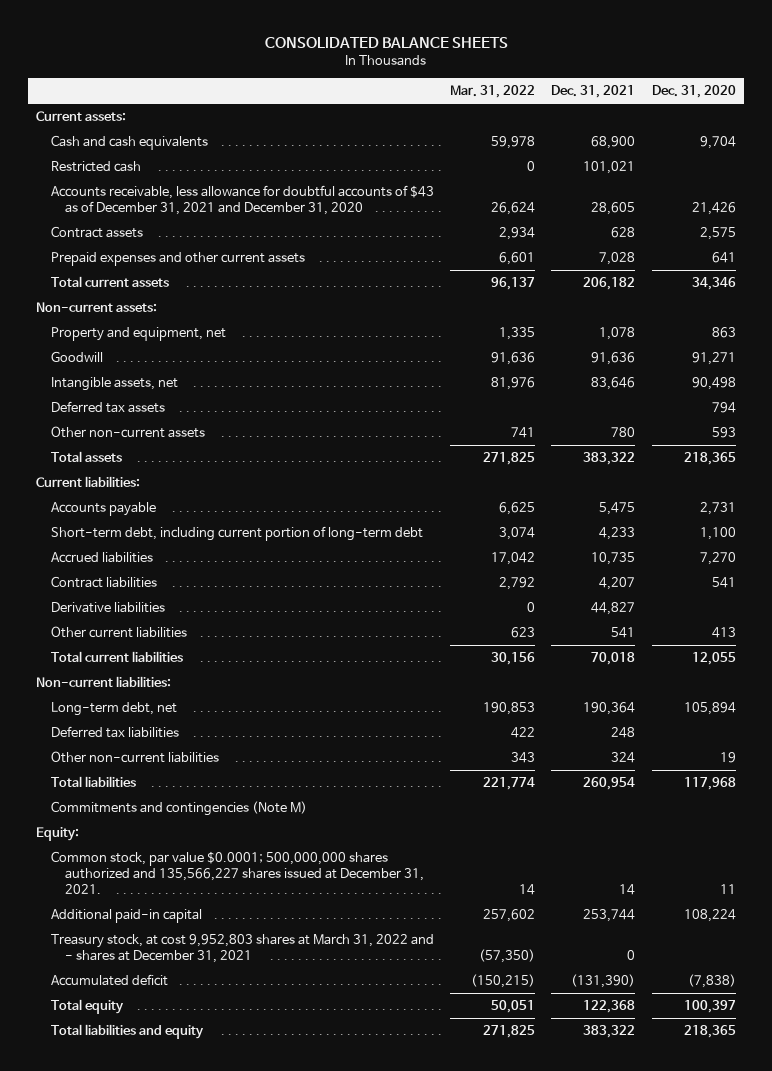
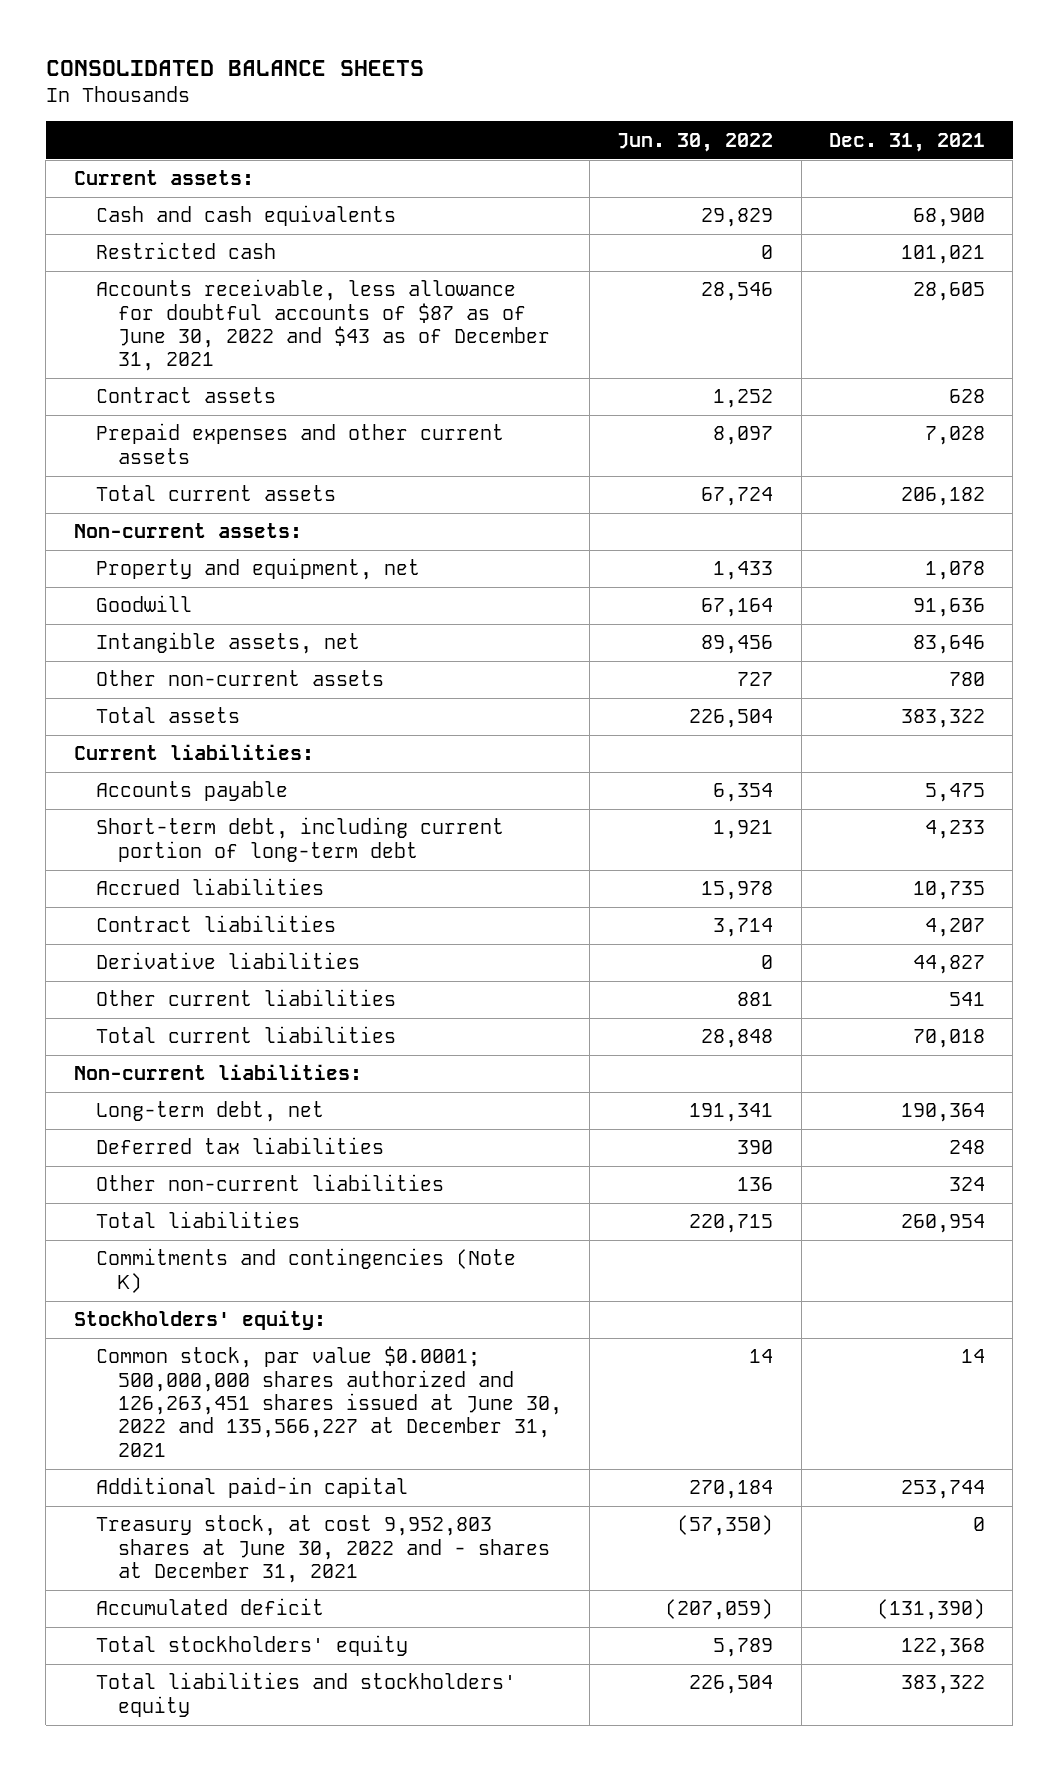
- | Mar. 31, 2022 | Dec. 31, 2021 | Dec. 31, 2020
+ | Jun. 30, 2022 | Dec. 31, 2021
- Accounts receivable, less allowance for doubtful accounts of $43 as of December 31, 2021 and December 31, 2020 | 26,624 | 28,605 | 21,426
+ Accounts receivable, less allowance for doubtful accounts of $87 as of June 30, 2022 and $43 as of December 31, 2021 | 28,546 | 28,605
- Deferred tax assets | | | 794
- Commitments and contingencies (Note M)
- Equity:
- Common stock, par value $0.0001; 500,000,000 shares authorized and 135,566,227 shares issued at December 31, 2021. | 14 | 14 | 11
+ Commitments and contingencies (Note K)
+ Stockholders' equity:
+ Common stock, par value $0.0001; 500,000,000 shares authorized and 126,263,451 shares issued at June 30, 2022 and 135,566,227 at December 31, 2021 | 14 | 14
- Treasury stock, at cost 9,952,803 shares at March 31, 2022 and - shares at December 31, 2021 | (57,350) | 0 |
+ Treasury stock, at cost 9,952,803 shares at June 30, 2022 and - shares at December 31, 2021 | (57,350) | 0
- Total equity | 50,051 | 122,368 | 100,397
- Total liabilities and equity | 271,825 | 383,322 | 218,365
+ Total stockholders' equity | 5,789 | 122,368
+ Total liabilities and stockholders' equity | 226,504 | 383,322

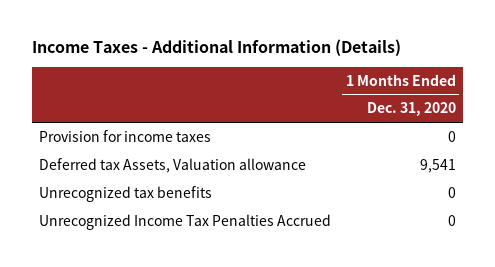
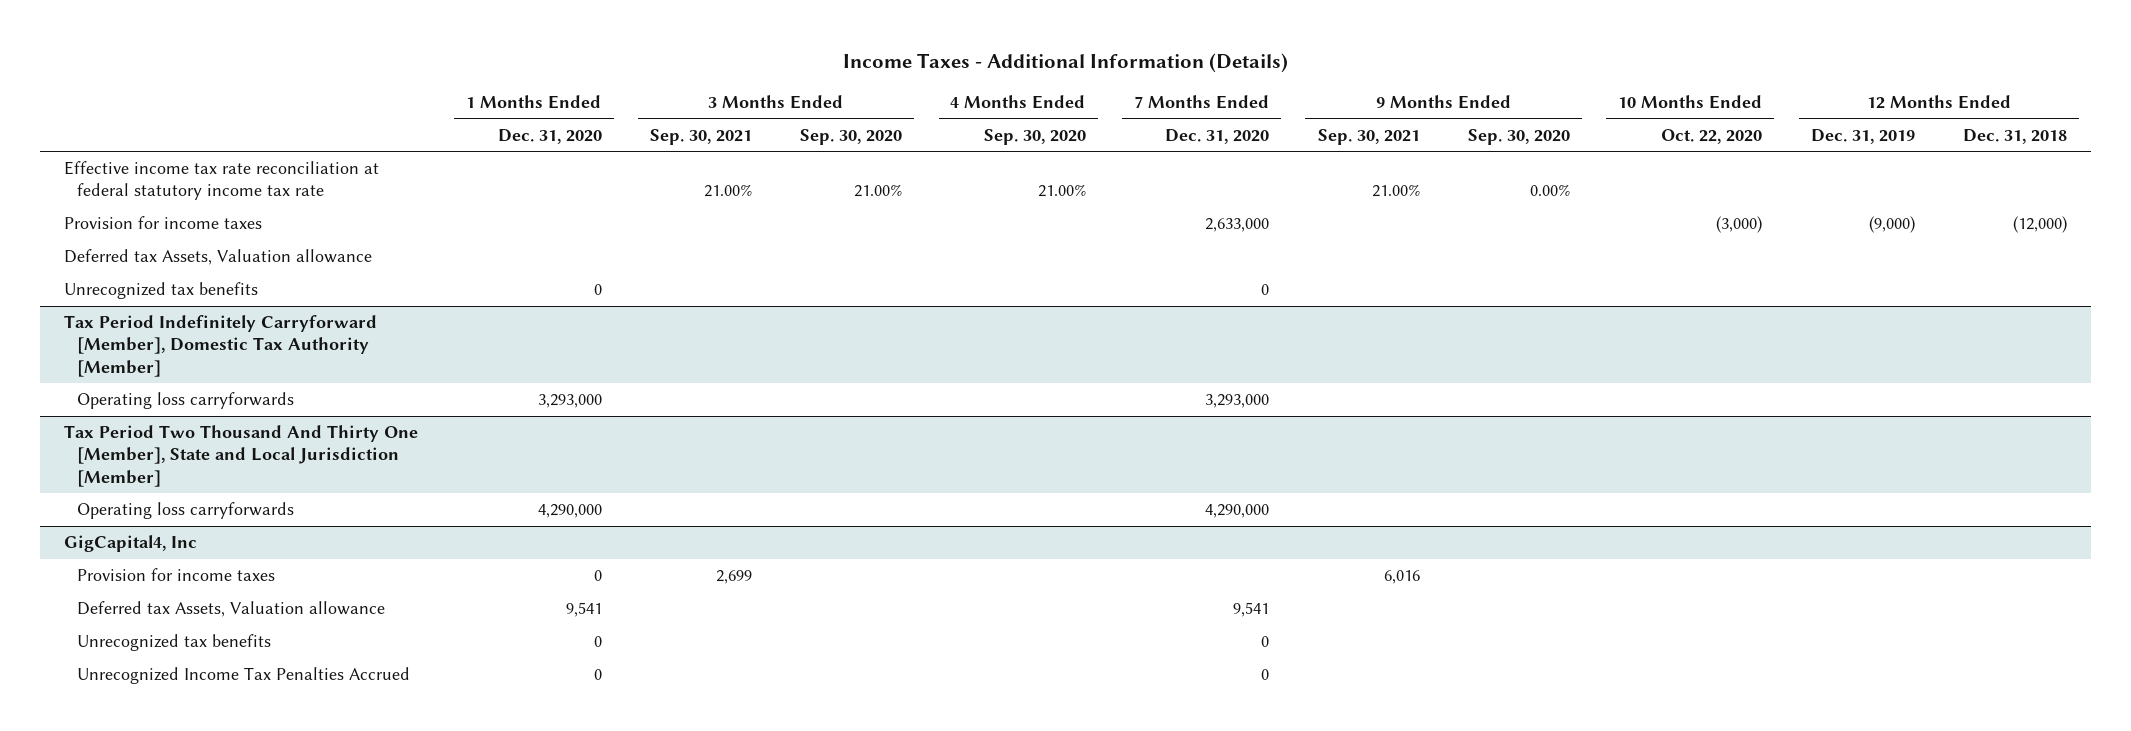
- | 1 Months Ended Dec. 31, 2020
+ | 1 Months Ended Dec. 31, 2020 | 3 Months Ended Sep. 30, 2021 | 3 Months Ended Sep. 30, 2020 | 4 Months Ended Sep. 30, 2020 | 7 Months Ended Dec. 31, 2020 | 9 Months Ended Sep. 30, 2021 | 9 Months Ended Sep. 30, 2020 | 10 Months Ended Oct. 22, 2020 | 12 Months Ended Dec. 31, 2019 | 12 Months Ended Dec. 31, 2018
+ Effective income tax rate reconciliation at federal statutory income tax rate | | 21.00% | 21.00% | 21.00% | | 21.00% | 0.00% | | |
+ Provision for income taxes | | | | | 2,633,000 | | | (3,000) | (9,000) | (12,000)
+ Deferred tax Assets, Valuation allowance
+ Unrecognized tax benefits | 0 | | | | 0 | | | | |
+ Tax Period Indefinitely Carryforward [Member], Domestic Tax Authority [Member]
+ Operating loss carryforwards | 3,293,000 | | | | 3,293,000 | | | | |
+ Tax Period Two Thousand And Thirty One [Member], State and Local Jurisdiction [Member]
+ Operating loss carryforwards | 4,290,000 | | | | 4,290,000 | | | | |
+ GigCapital4, Inc

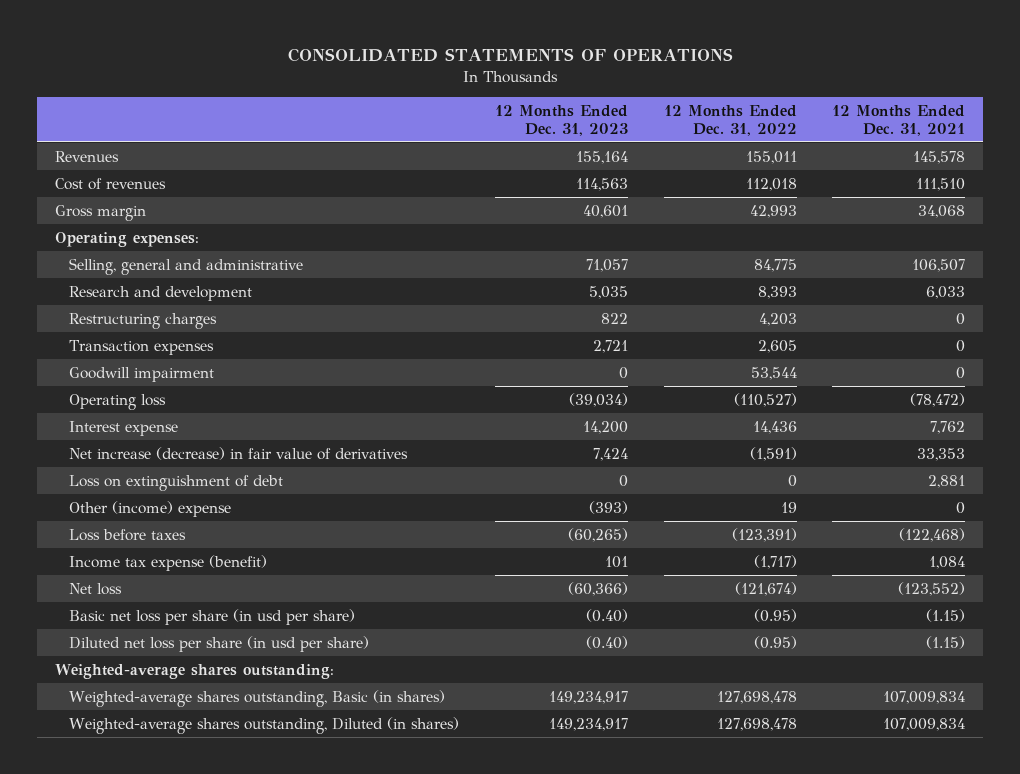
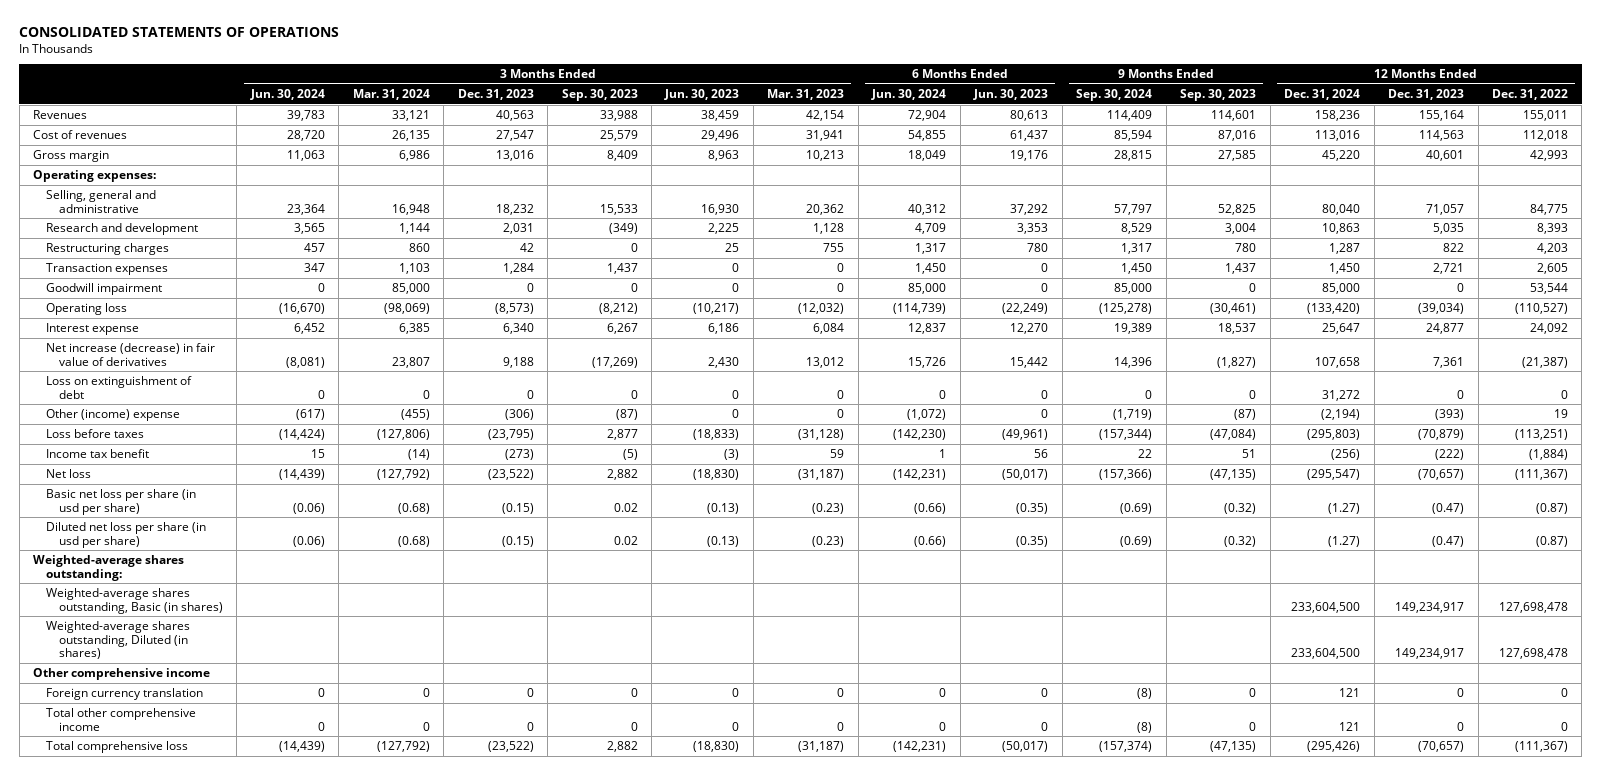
- | 12 Months Ended Dec. 31, 2023 | 12 Months Ended Dec. 31, 2022 | 12 Months Ended Dec. 31, 2021
+ | 3 Months Ended Jun. 30, 2024 | 3 Months Ended Mar. 31, 2024 | 3 Months Ended Dec. 31, 2023 | 3 Months Ended Sep. 30, 2023 | 3 Months Ended Jun. 30, 2023 | 3 Months Ended Mar. 31, 2023 | 6 Months Ended Jun. 30, 2024 | 6 Months Ended Jun. 30, 2023 | 9 Months Ended Sep. 30, 2024 | 9 Months Ended Sep. 30, 2023 | 12 Months Ended Dec. 31, 2024 | 12 Months Ended Dec. 31, 2023 | 12 Months Ended Dec. 31, 2022
- Interest expense | 14,200 | 14,436 | 7,762
- Net increase (decrease) in fair value of derivatives | 7,424 | (1,591) | 33,353
+ Interest expense | 6,452 | 6,385 | 6,340 | 6,267 | 6,186 | 6,084 | 12,837 | 12,270 | 19,389 | 18,537 | 25,647 | 24,877 | 24,092
+ Net increase (decrease) in fair value of derivatives | (8,081) | 23,807 | 9,188 | (17,269) | 2,430 | 13,012 | 15,726 | 15,442 | 14,396 | (1,827) | 107,658 | 7,361 | (21,387)
- Loss before taxes | (60,265) | (123,391) | (122,468)
- Income tax expense (benefit) | 101 | (1,717) | 1,084
- Net loss | (60,366) | (121,674) | (123,552)
- Basic net loss per share (in usd per share) | (0.40) | (0.95) | (1.15)
- Diluted net loss per share (in usd per share) | (0.40) | (0.95) | (1.15)
+ Loss before taxes | (14,424) | (127,806) | (23,795) | 2,877 | (18,833) | (31,128) | (142,230) | (49,961) | (157,344) | (47,084) | (295,803) | (70,879) | (113,251)
+ Income tax benefit | 15 | (14) | (273) | (5) | (3) | 59 | 1 | 56 | 22 | 51 | (256) | (222) | (1,884)
+ Net loss | (14,439) | (127,792) | (23,522) | 2,882 | (18,830) | (31,187) | (142,231) | (50,017) | (157,366) | (47,135) | (295,547) | (70,657) | (111,367)
+ Basic net loss per share (in usd per share) | (0.06) | (0.68) | (0.15) | 0.02 | (0.13) | (0.23) | (0.66) | (0.35) | (0.69) | (0.32) | (1.27) | (0.47) | (0.87)
+ Diluted net loss per share (in usd per share) | (0.06) | (0.68) | (0.15) | 0.02 | (0.13) | (0.23) | (0.66) | (0.35) | (0.69) | (0.32) | (1.27) | (0.47) | (0.87)
+ Other comprehensive income
+ Foreign currency translation | 0 | 0 | 0 | 0 | 0 | 0 | 0 | 0 | (8) | 0 | 121 | 0 | 0
+ Total other comprehensive income | 0 | 0 | 0 | 0 | 0 | 0 | 0 | 0 | (8) | 0 | 121 | 0 | 0
+ Total comprehensive loss | (14,439) | (127,792) | (23,522) | 2,882 | (18,830) | (31,187) | (142,231) | (50,017) | (157,374) | (47,135) | (295,426) | (70,657) | (111,367)

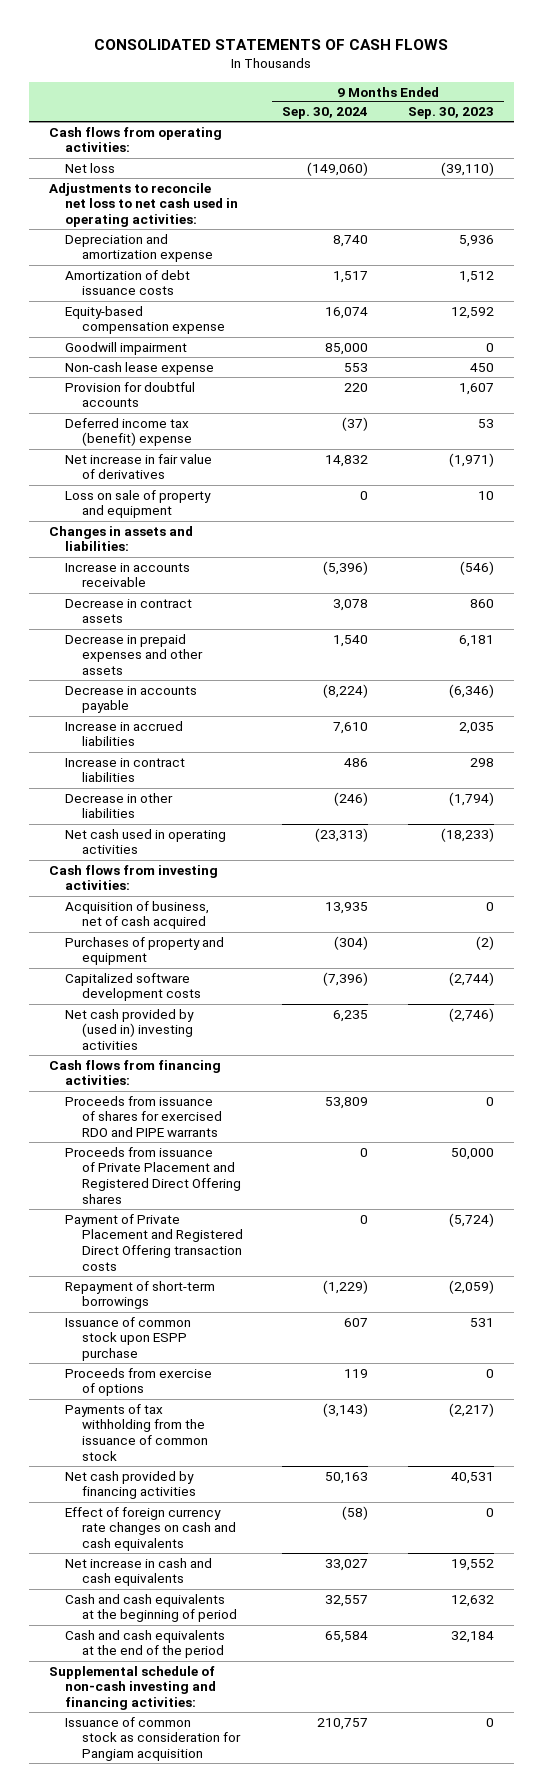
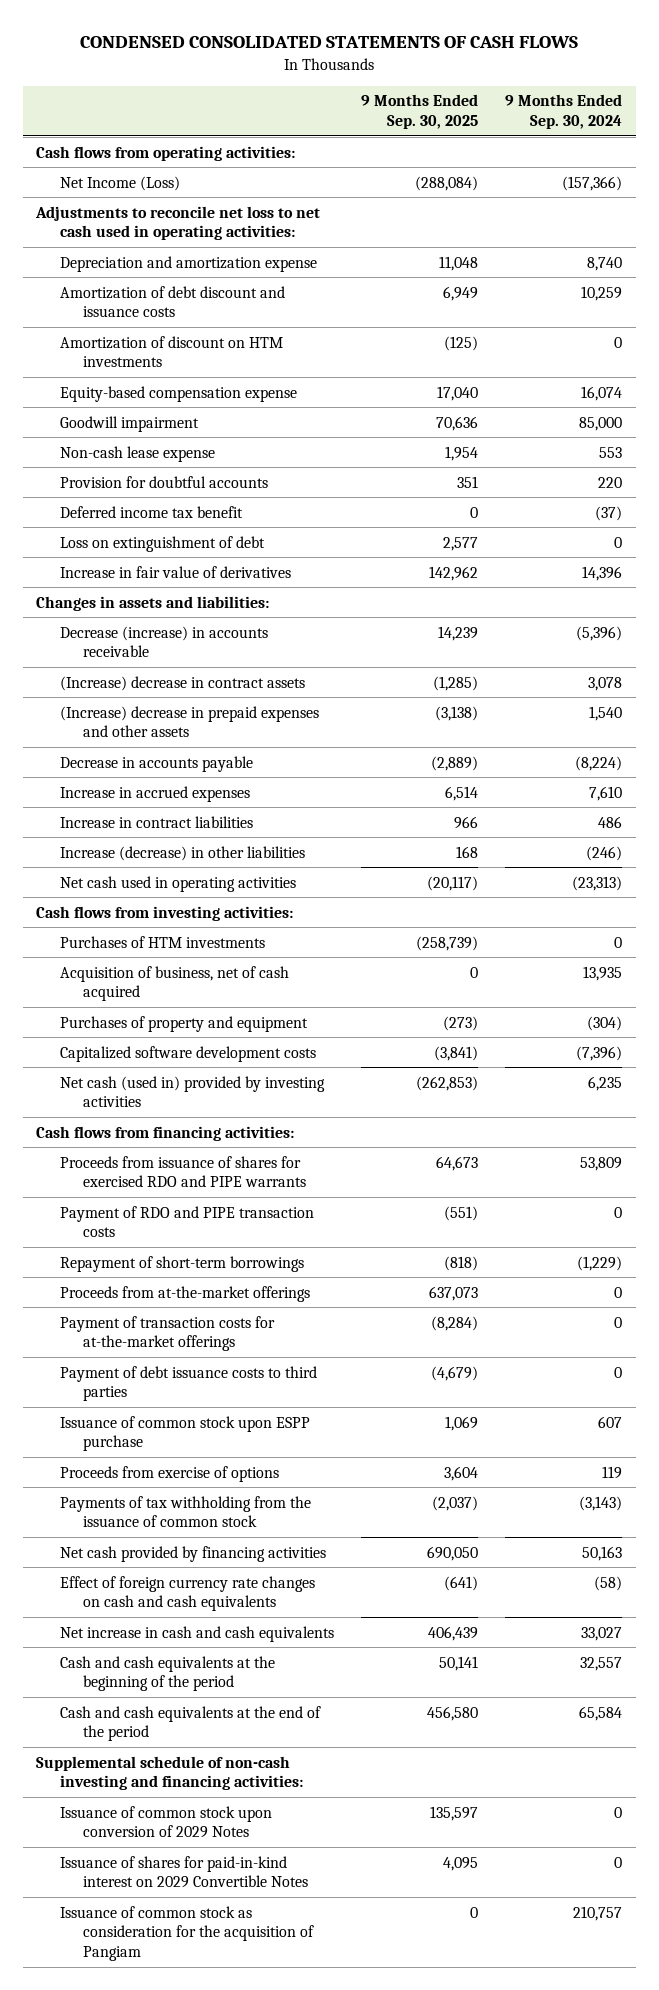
- CONSOLIDATED STATEMENTS OF CASH FLOWS
+ CONDENSED CONSOLIDATED STATEMENTS OF CASH FLOWS
- | 9 Months Ended Sep. 30, 2024 | 9 Months Ended Sep. 30, 2023
+ | 9 Months Ended Sep. 30, 2025 | 9 Months Ended Sep. 30, 2024
- Net loss | (149,060) | (39,110)
+ Net Income (Loss) | (288,084) | (157,366)
- Amortization of debt issuance costs | 1,517 | 1,512
+ Amortization of debt discount and issuance costs | 6,949 | 10,259
+ Amortization of discount on HTM investments | (125) | 0
- Deferred income tax (benefit) expense | (37) | 53
- Net increase in fair value of derivatives | 14,832 | (1,971)
- Loss on sale of property and equipment | 0 | 10
+ Deferred income tax benefit | 0 | (37)
+ Loss on extinguishment of debt | 2,577 | 0
+ Increase in fair value of derivatives | 142,962 | 14,396
- Increase in accounts receivable | (5,396) | (546)
- Decrease in contract assets | 3,078 | 860
- Decrease in prepaid expenses and other assets | 1,540 | 6,181
+ Decrease (increase) in accounts receivable | 14,239 | (5,396)
+ (Increase) decrease in contract assets | (1,285) | 3,078
+ (Increase) decrease in prepaid expenses and other assets | (3,138) | 1,540
- Increase in accrued liabilities | 7,610 | 2,035
+ Increase in accrued expenses | 6,514 | 7,610
- Decrease in other liabilities | (246) | (1,794)
+ Increase (decrease) in other liabilities | 168 | (246)
+ Purchases of HTM investments | (258,739) | 0
- Net cash provided by (used in) investing activities | 6,235 | (2,746)
+ Net cash (used in) provided by investing activities | (262,853) | 6,235
- Proceeds from issuance of Private Placement and Registered Direct Offering shares | 0 | 50,000
- Payment of Private Placement and Registered Direct Offering transaction costs | 0 | (5,724)
+ Payment of RDO and PIPE transaction costs | (551) | 0
+ Proceeds from at-the-market offerings | 637,073 | 0
+ Payment of transaction costs for at-the-market offerings | (8,284) | 0
+ Payment of debt issuance costs to third parties | (4,679) | 0
- Cash and cash equivalents at the beginning of period | 32,557 | 12,632
+ Cash and cash equivalents at the beginning of the period | 50,141 | 32,557
- Issuance of common stock as consideration for Pangiam acquisition | 210,757 | 0
+ Issuance of common stock upon conversion of 2029 Notes | 135,597 | 0
+ Issuance of shares for paid-in-kind interest on 2029 Convertible Notes | 4,095 | 0
+ Issuance of common stock as consideration for the acquisition of Pangiam | 0 | 210,757

